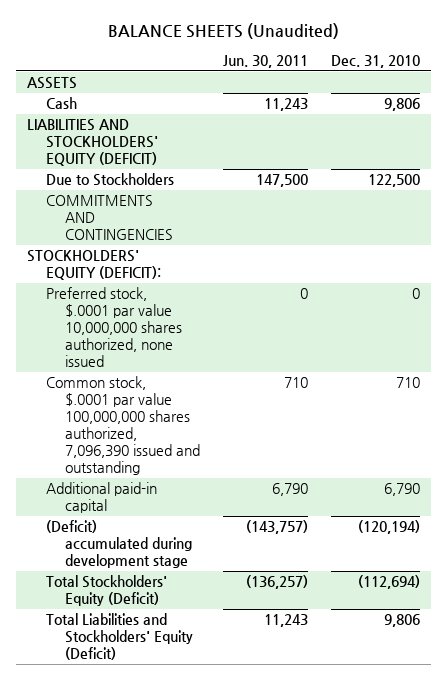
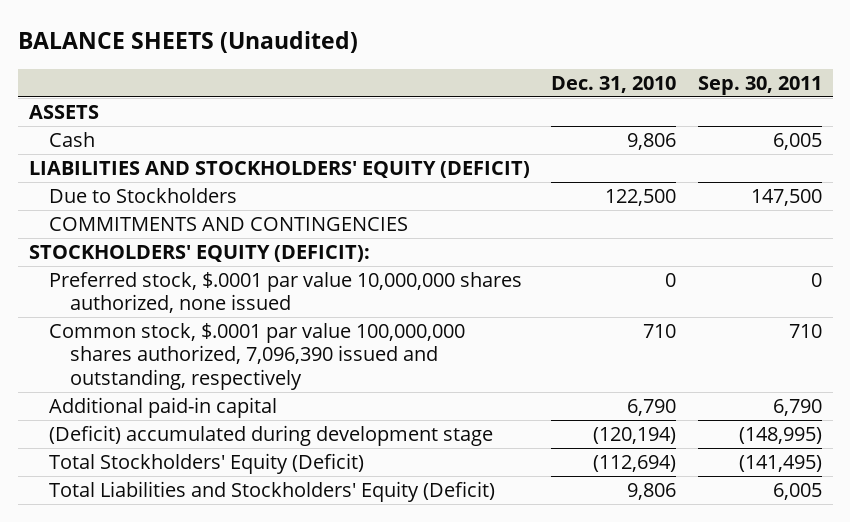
- | Jun. 30, 2011 | Dec. 31, 2010
+ | Dec. 31, 2010 | Sep. 30, 2011
- Common stock, $.0001 par value 100,000,000 shares authorized, 7,096,390 issued and outstanding | 710 | 710
+ Common stock, $.0001 par value 100,000,000 shares authorized, 7,096,390 issued and outstanding, respectively | 710 | 710

